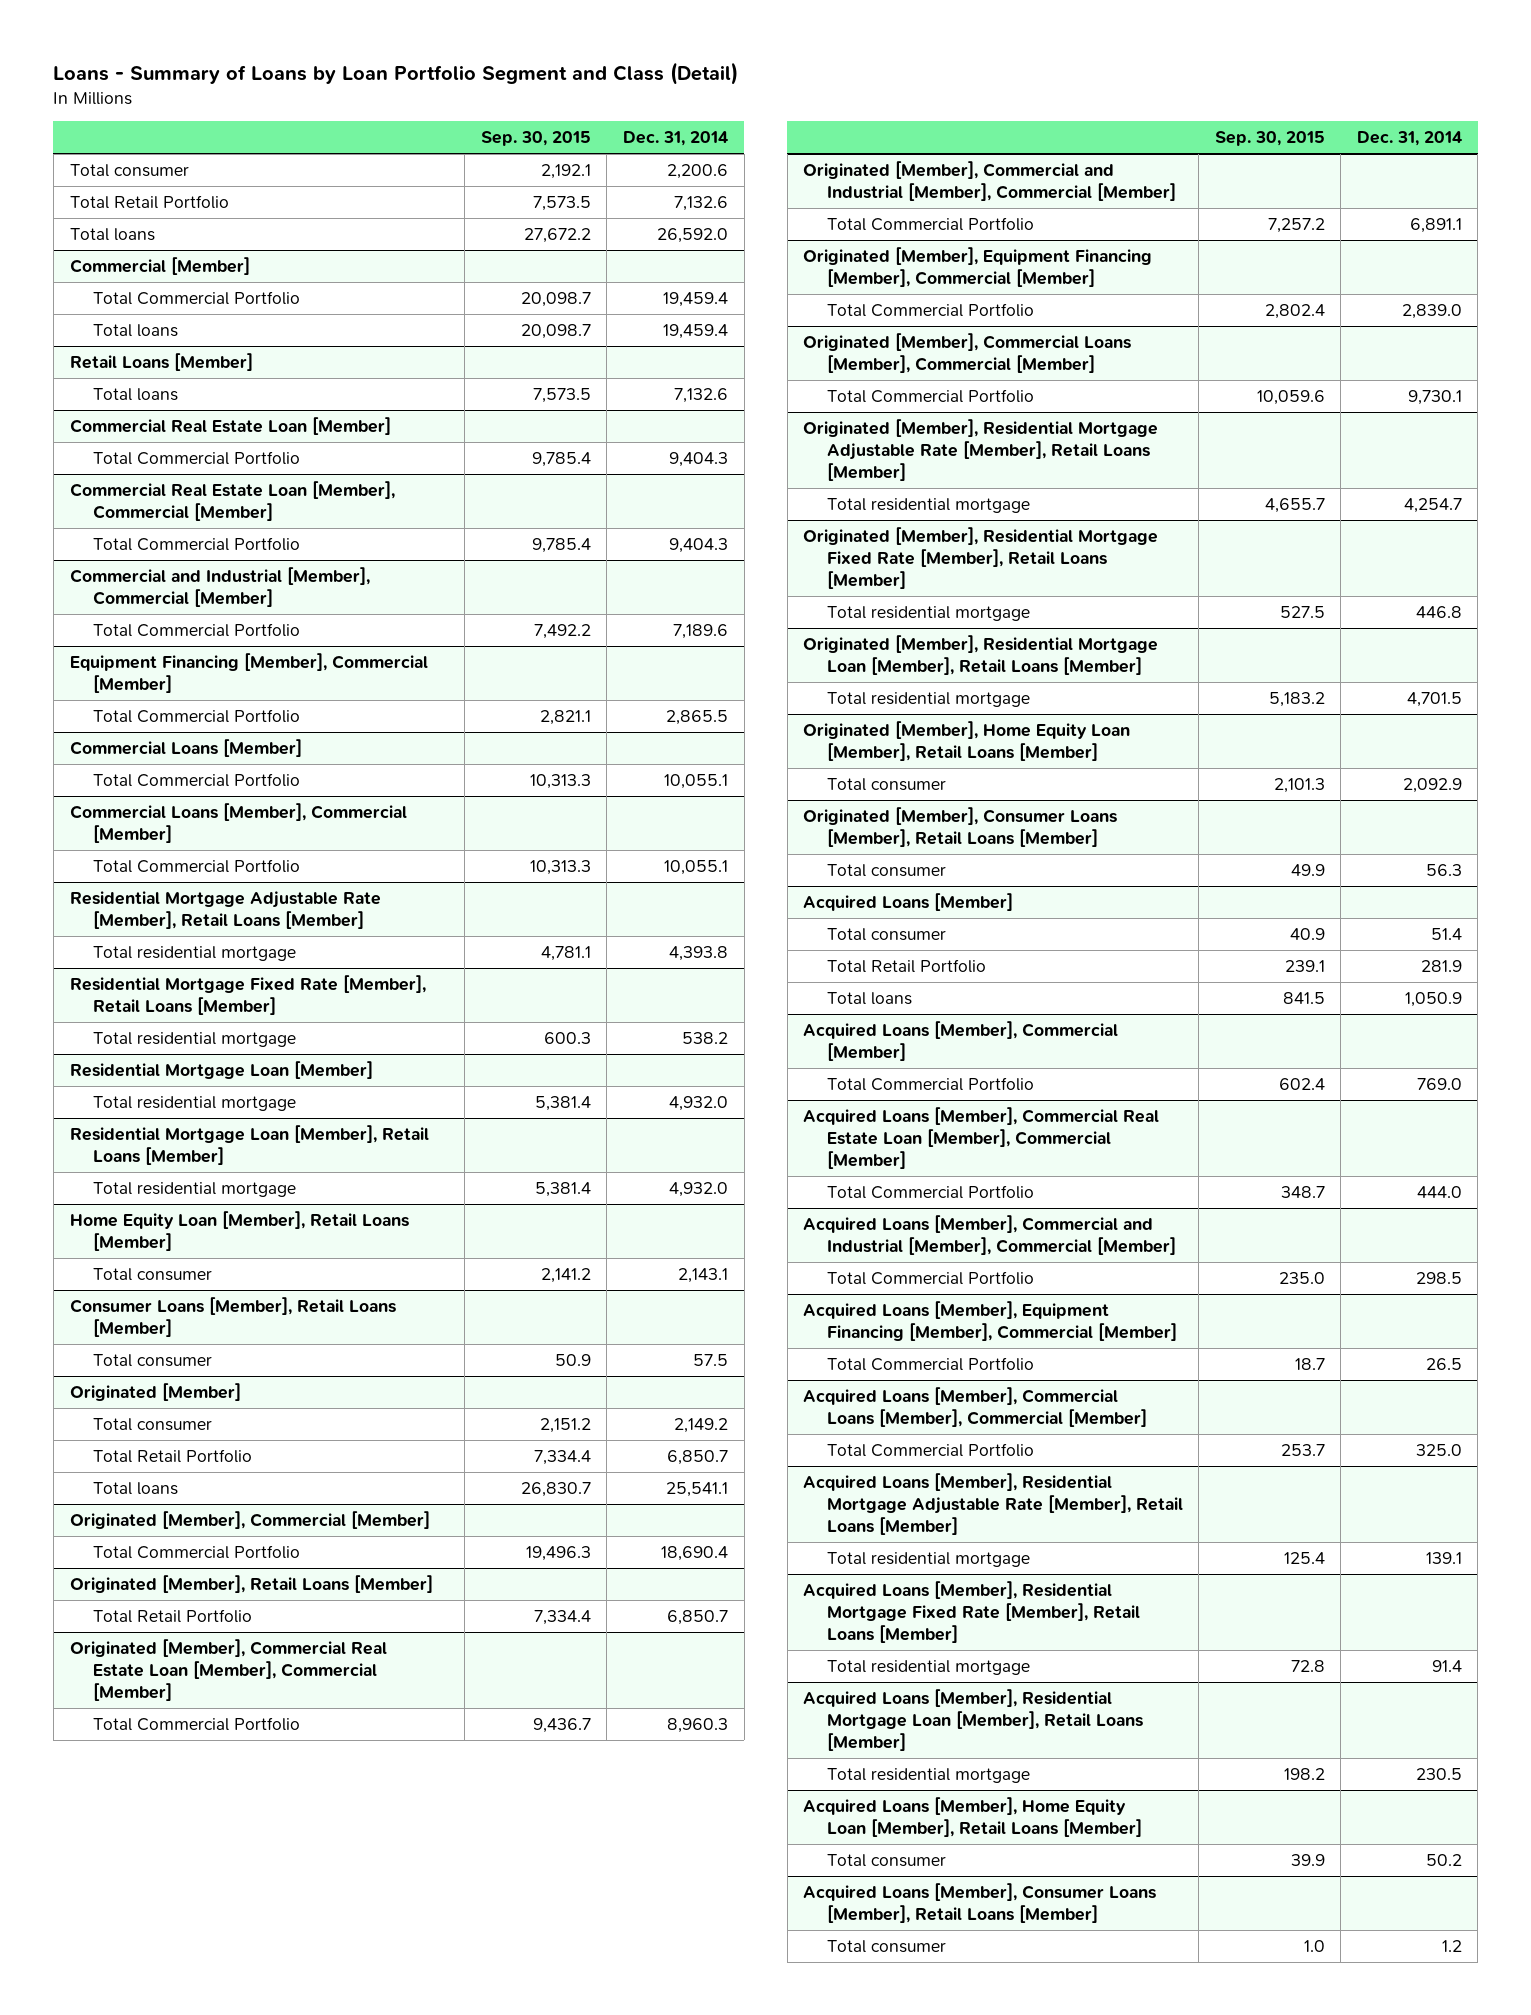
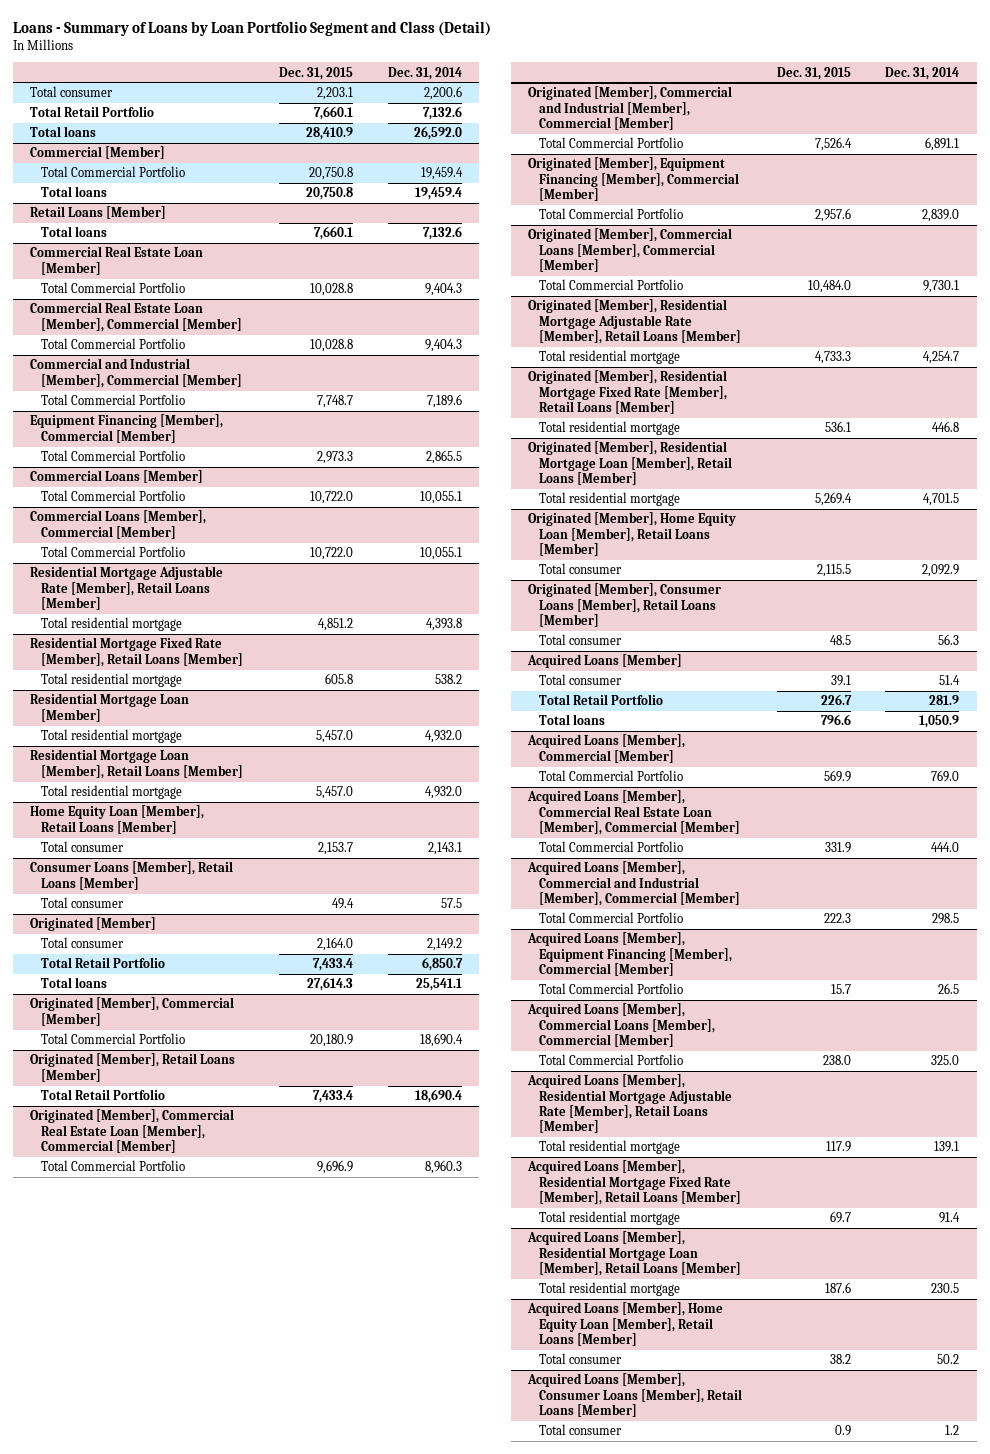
- | Sep. 30, 2015 | Dec. 31, 2014
+ | Dec. 31, 2015 | Dec. 31, 2014
@ Originated [Member], Retail Loans [Member]
- Total Retail Portfolio | 7,334.4 | 6,850.7
+ Total Retail Portfolio | 7,433.4 | 18,690.4

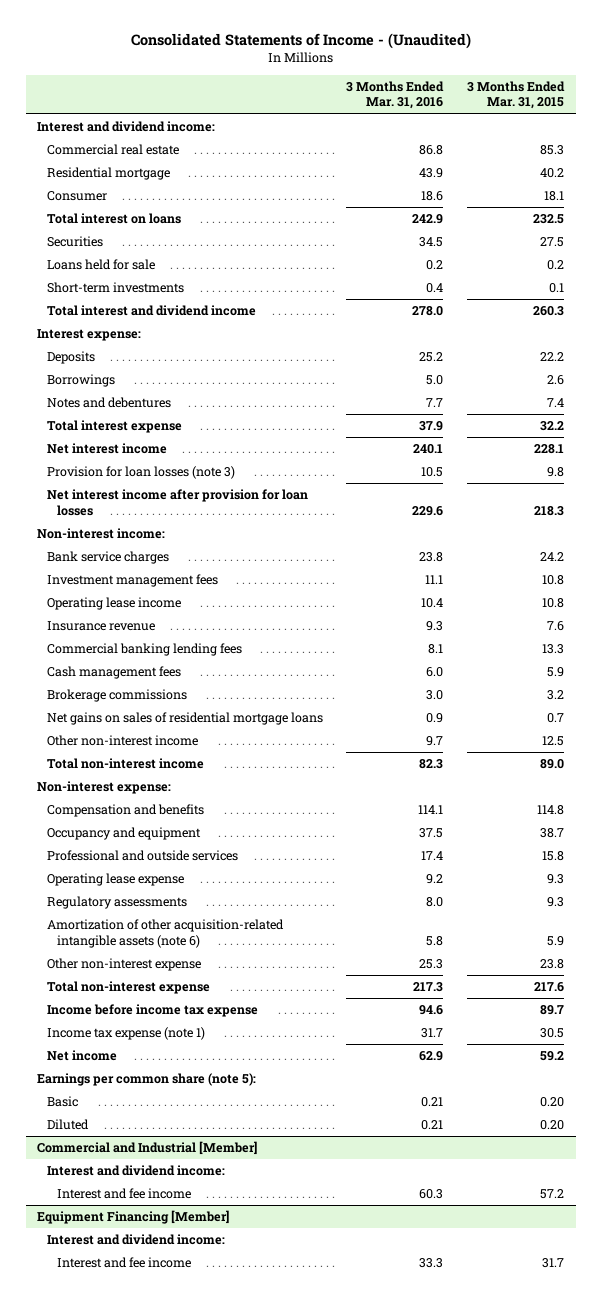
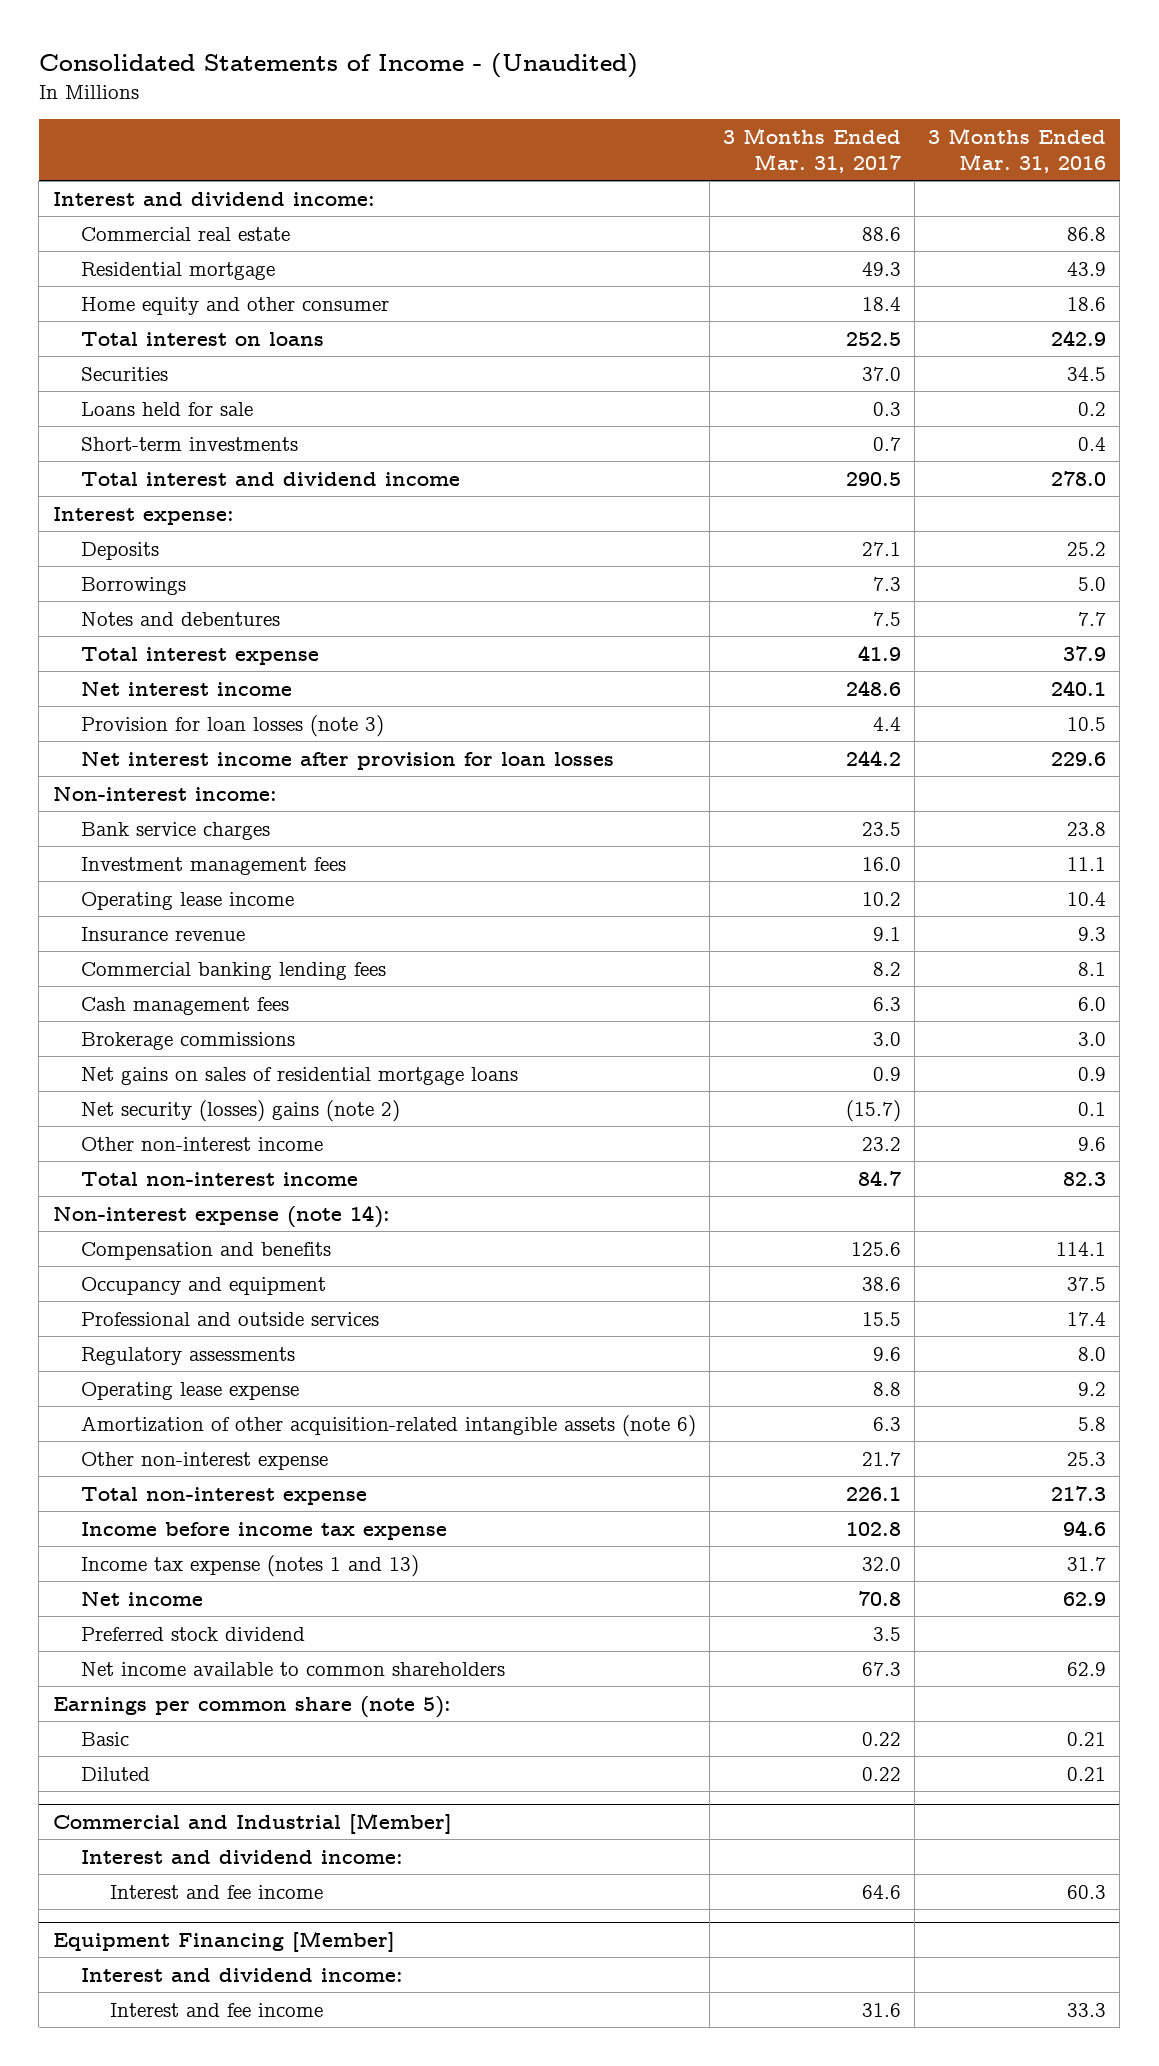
- | 3 Months Ended Mar. 31, 2016 | 3 Months Ended Mar. 31, 2015
+ | 3 Months Ended Mar. 31, 2017 | 3 Months Ended Mar. 31, 2016
- Consumer | 18.6 | 18.1
+ Home equity and other consumer | 18.4 | 18.6
- Other non-interest income | 9.7 | 12.5
+ Net security (losses) gains (note 2) | (15.7) | 0.1
+ Other non-interest income | 23.2 | 9.6
- Non-interest expense:
+ Non-interest expense (note 14):
moved down: Operating lease expense | 8.8 | 9.2
- Income tax expense (note 1) | 31.7 | 30.5
+ Income tax expense (notes 1 and 13) | 32.0 | 31.7
+ Preferred stock dividend | 3.5 |
+ Net income available to common shareholders | 67.3 | 62.9

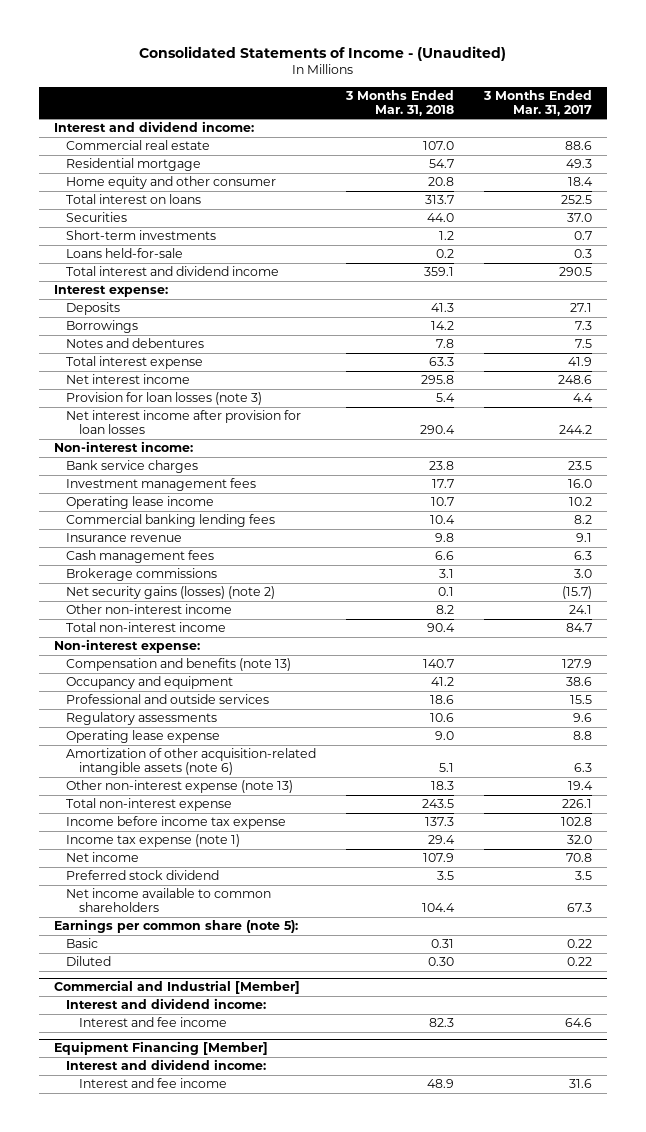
- | 3 Months Ended Mar. 31, 2017 | 3 Months Ended Mar. 31, 2016
+ | 3 Months Ended Mar. 31, 2018 | 3 Months Ended Mar. 31, 2017
- Loans held for sale | 0.3 | 0.2
+ Loans held-for-sale | 0.2 | 0.3
moved down: Insurance revenue | 9.8 | 9.1
- Net gains on sales of residential mortgage loans | 0.9 | 0.9
- Net security (losses) gains (note 2) | (15.7) | 0.1
- Other non-interest income | 23.2 | 9.6
+ Net security gains (losses) (note 2) | 0.1 | (15.7)
+ Other non-interest income | 8.2 | 24.1
- Non-interest expense (note 14):
- Compensation and benefits | 125.6 | 114.1
+ Non-interest expense:
+ Compensation and benefits (note 13) | 140.7 | 127.9
- Other non-interest expense | 21.7 | 25.3
+ Other non-interest expense (note 13) | 18.3 | 19.4
- Income tax expense (notes 1 and 13) | 32.0 | 31.7
+ Income tax expense (note 1) | 29.4 | 32.0

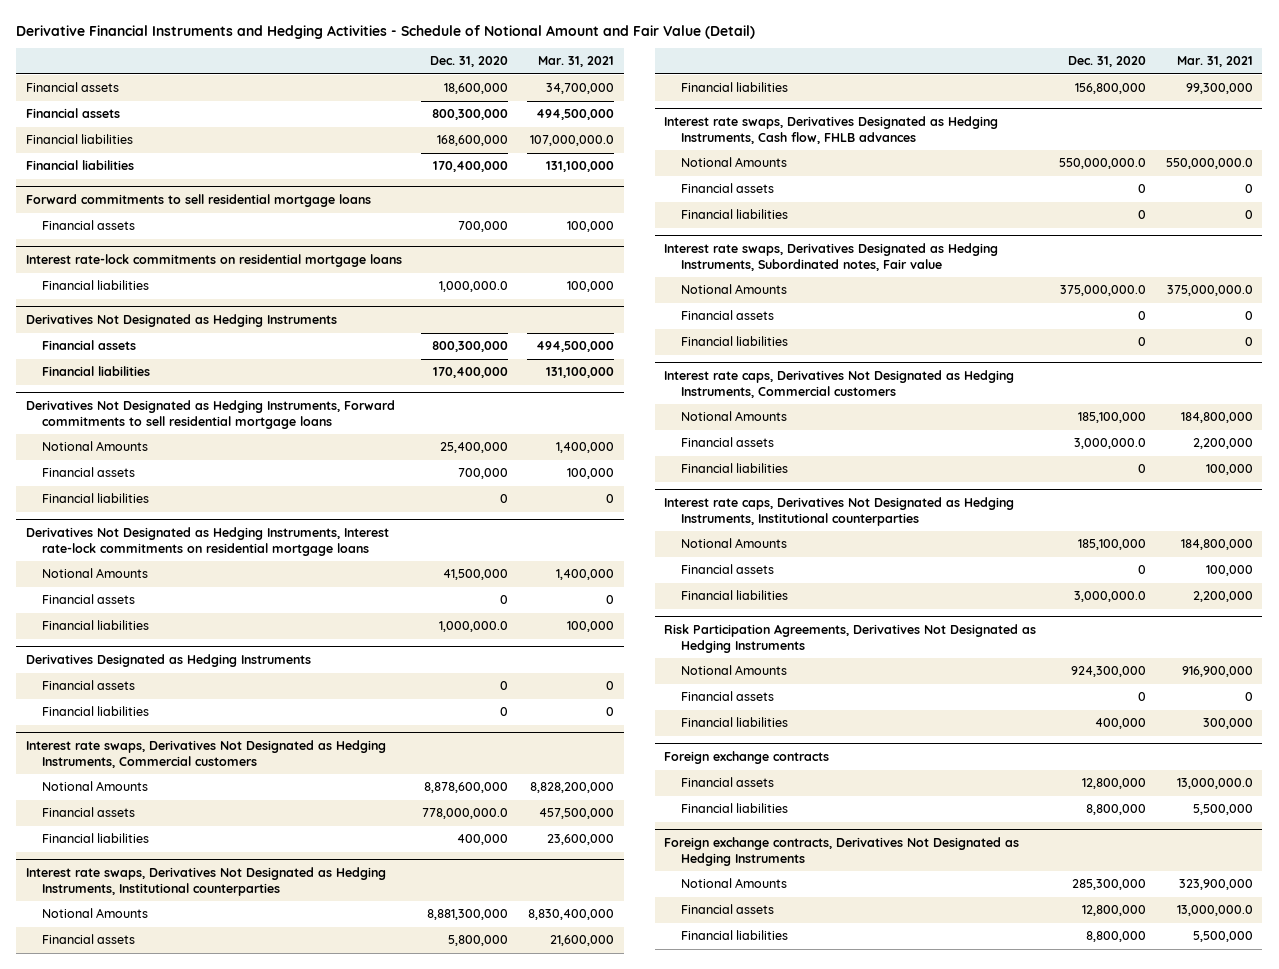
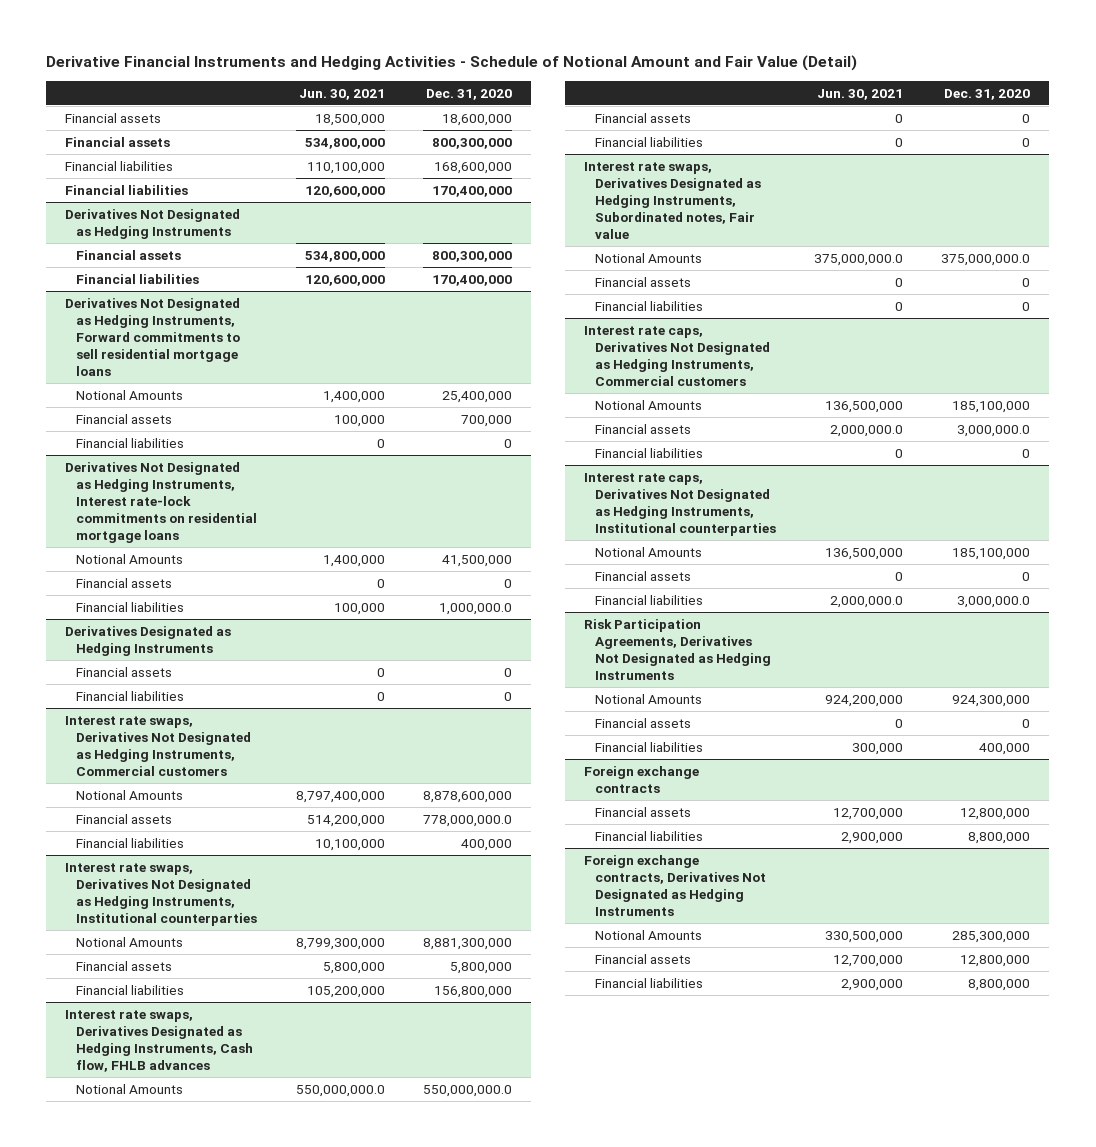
- | Dec. 31, 2020 | Mar. 31, 2021
+ | Jun. 30, 2021 | Dec. 31, 2020
- Forward commitments to sell residential mortgage loans
- Financial assets | 700,000 | 100,000
- Interest rate-lock commitments on residential mortgage loans
- Financial liabilities | 1,000,000.0 | 100,000

